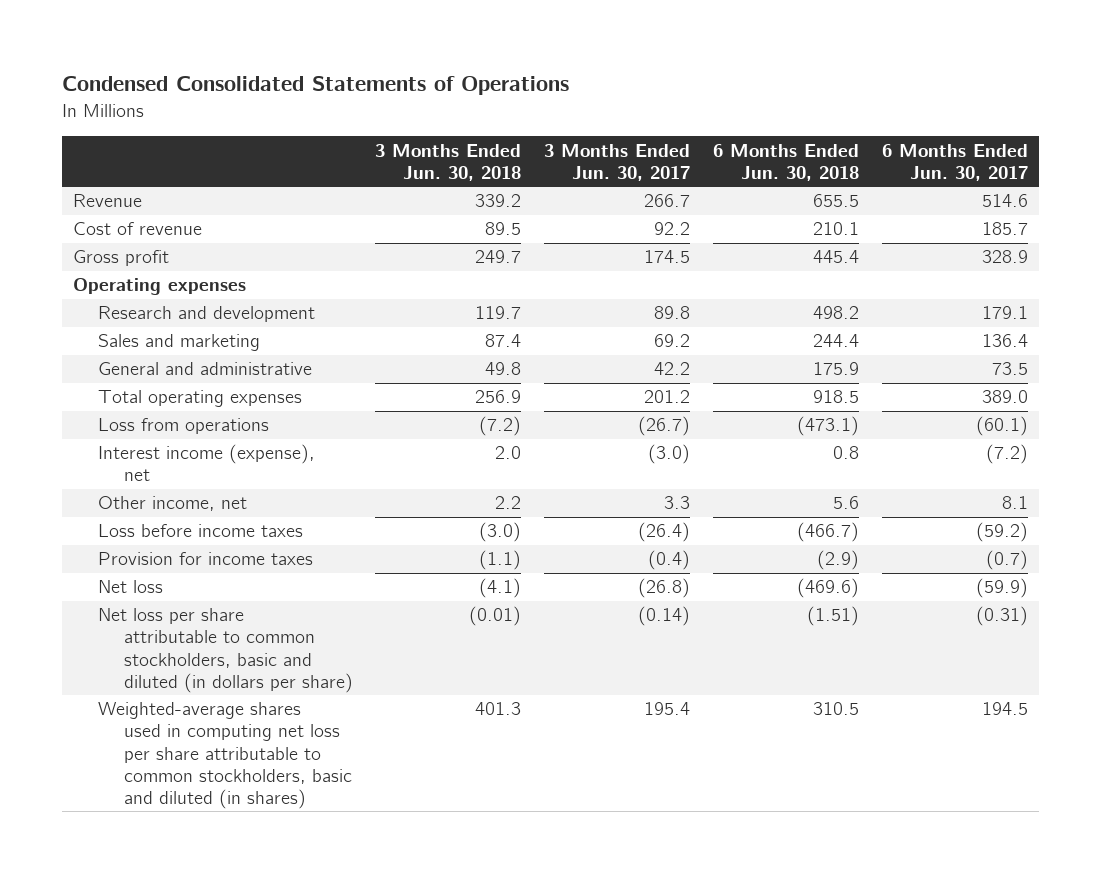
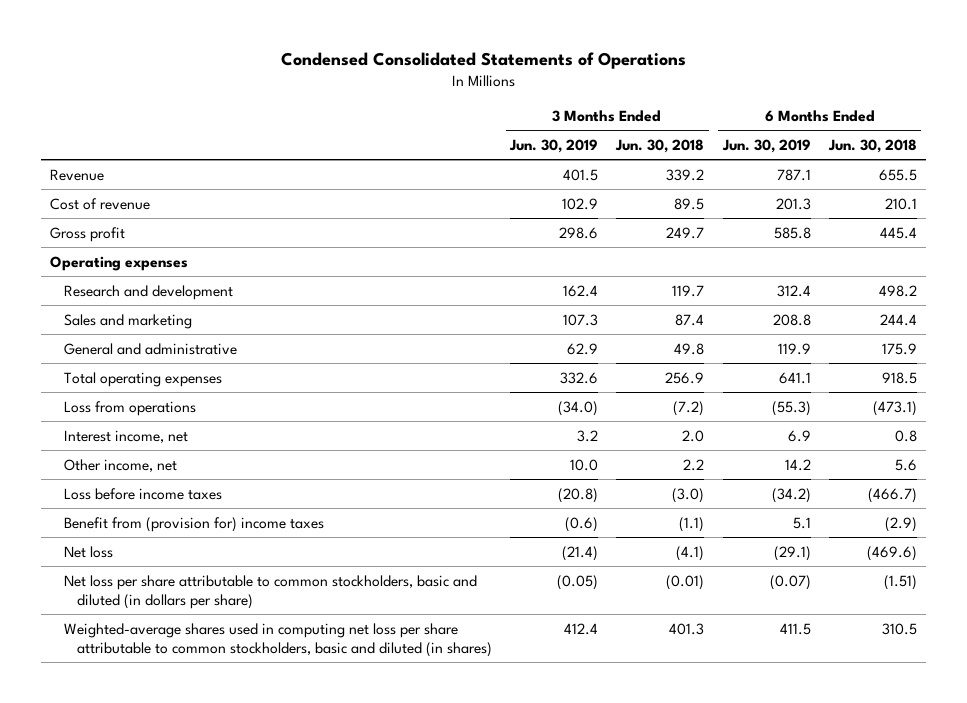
- | 3 Months Ended Jun. 30, 2018 | 3 Months Ended Jun. 30, 2017 | 6 Months Ended Jun. 30, 2018 | 6 Months Ended Jun. 30, 2017
+ | 3 Months Ended Jun. 30, 2019 | 3 Months Ended Jun. 30, 2018 | 6 Months Ended Jun. 30, 2019 | 6 Months Ended Jun. 30, 2018
- Interest income (expense), net | 2.0 | (3.0) | 0.8 | (7.2)
+ Interest income, net | 3.2 | 2.0 | 6.9 | 0.8
- Provision for income taxes | (1.1) | (0.4) | (2.9) | (0.7)
+ Benefit from (provision for) income taxes | (0.6) | (1.1) | 5.1 | (2.9)

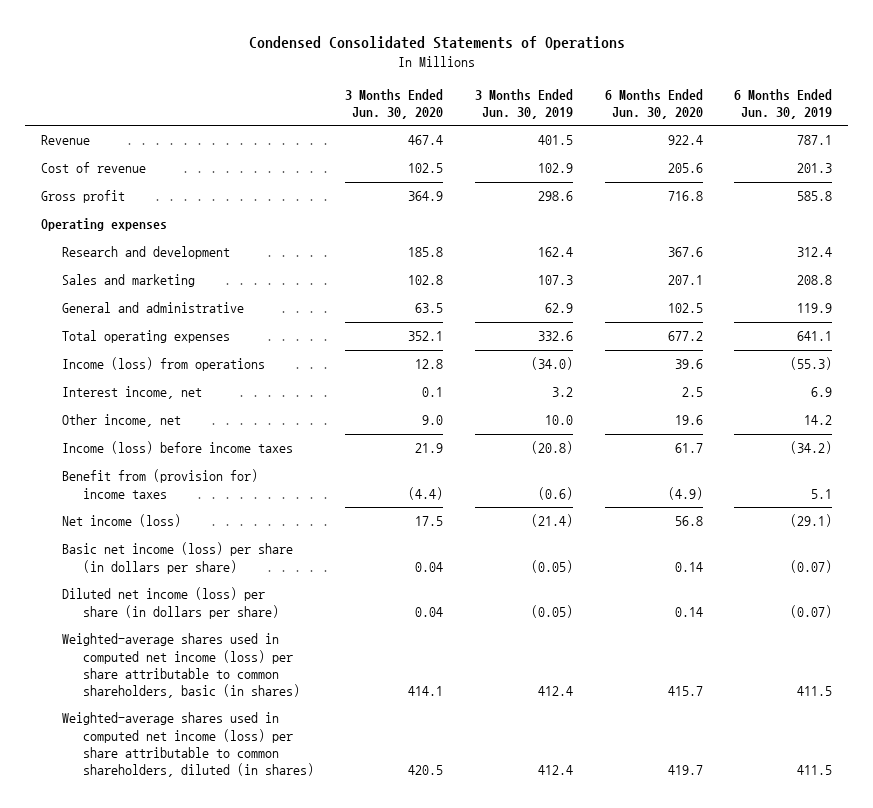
- | 3 Months Ended Jun. 30, 2019 | 3 Months Ended Jun. 30, 2018 | 6 Months Ended Jun. 30, 2019 | 6 Months Ended Jun. 30, 2018
+ | 3 Months Ended Jun. 30, 2020 | 3 Months Ended Jun. 30, 2019 | 6 Months Ended Jun. 30, 2020 | 6 Months Ended Jun. 30, 2019
- Loss from operations | (34.0) | (7.2) | (55.3) | (473.1)
+ Income (loss) from operations | 12.8 | (34.0) | 39.6 | (55.3)
- Loss before income taxes | (20.8) | (3.0) | (34.2) | (466.7)
+ Income (loss) before income taxes | 21.9 | (20.8) | 61.7 | (34.2)
- Net loss | (21.4) | (4.1) | (29.1) | (469.6)
- Net loss per share attributable to common stockholders, basic and diluted (in dollars per share) | (0.05) | (0.01) | (0.07) | (1.51)
- Weighted-average shares used in computing net loss per share attributable to common stockholders, basic and diluted (in shares) | 412.4 | 401.3 | 411.5 | 310.5
+ Net income (loss) | 17.5 | (21.4) | 56.8 | (29.1)
+ Basic net income (loss) per share (in dollars per share) | 0.04 | (0.05) | 0.14 | (0.07)
+ Diluted net income (loss) per share (in dollars per share) | 0.04 | (0.05) | 0.14 | (0.07)
+ Weighted-average shares used in computed net income (loss) per share attributable to common shareholders, basic (in shares) | 414.1 | 412.4 | 415.7 | 411.5
+ Weighted-average shares used in computed net income (loss) per share attributable to common shareholders, diluted (in shares) | 420.5 | 412.4 | 419.7 | 411.5

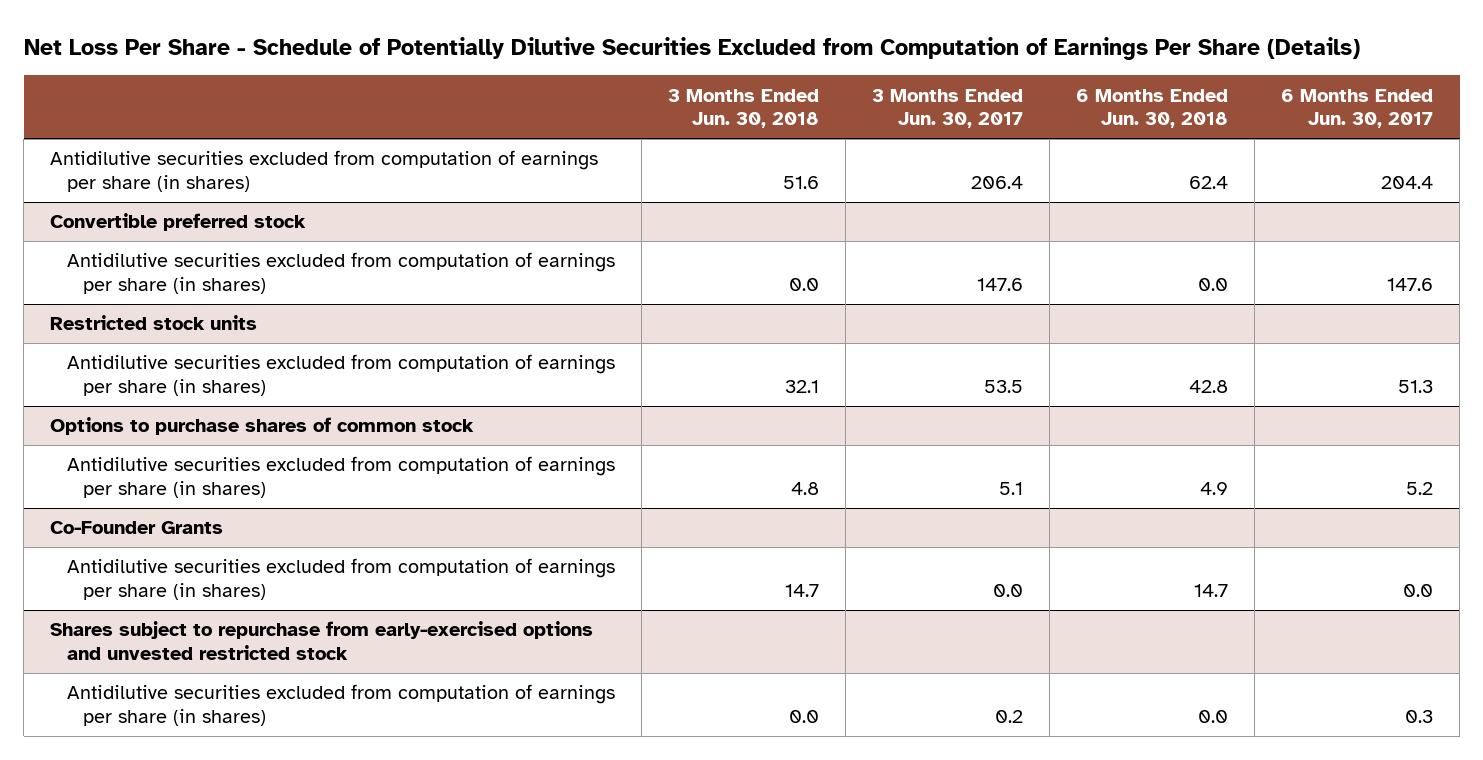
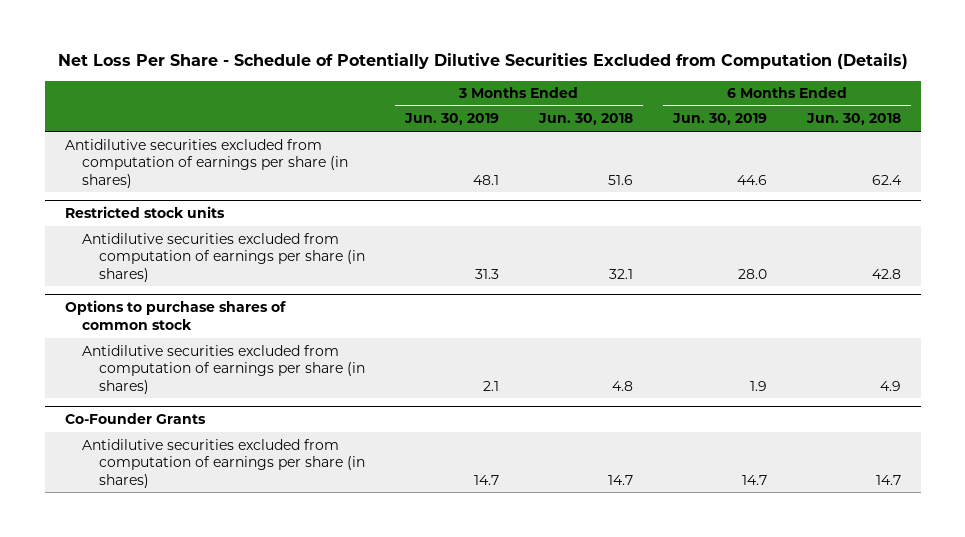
- Net Loss Per Share - Schedule of Potentially Dilutive Securities Excluded from Computation of Earnings Per Share (Details)
+ Net Loss Per Share - Schedule of Potentially Dilutive Securities Excluded from Computation (Details)
- | 3 Months Ended Jun. 30, 2018 | 3 Months Ended Jun. 30, 2017 | 6 Months Ended Jun. 30, 2018 | 6 Months Ended Jun. 30, 2017
+ | 3 Months Ended Jun. 30, 2019 | 3 Months Ended Jun. 30, 2018 | 6 Months Ended Jun. 30, 2019 | 6 Months Ended Jun. 30, 2018
- Convertible preferred stock
- Antidilutive securities excluded from computation of earnings per share (in shares) | 0.0 | 147.6 | 0.0 | 147.6
- Shares subject to repurchase from early-exercised options and unvested restricted stock
- Antidilutive securities excluded from computation of earnings per share (in shares) | 0.0 | 0.2 | 0.0 | 0.3

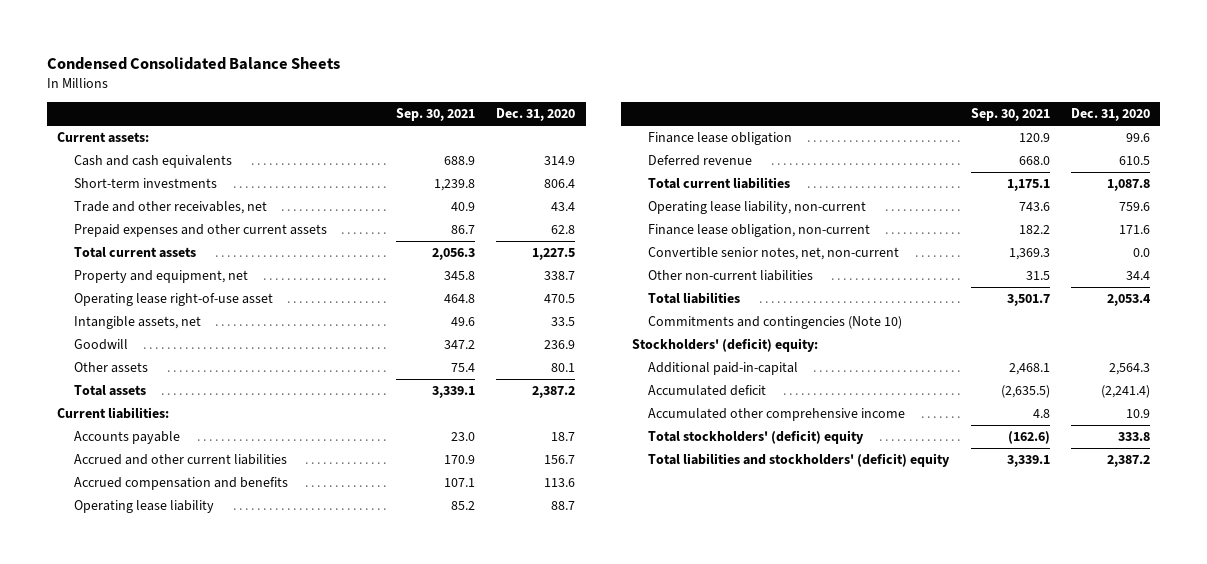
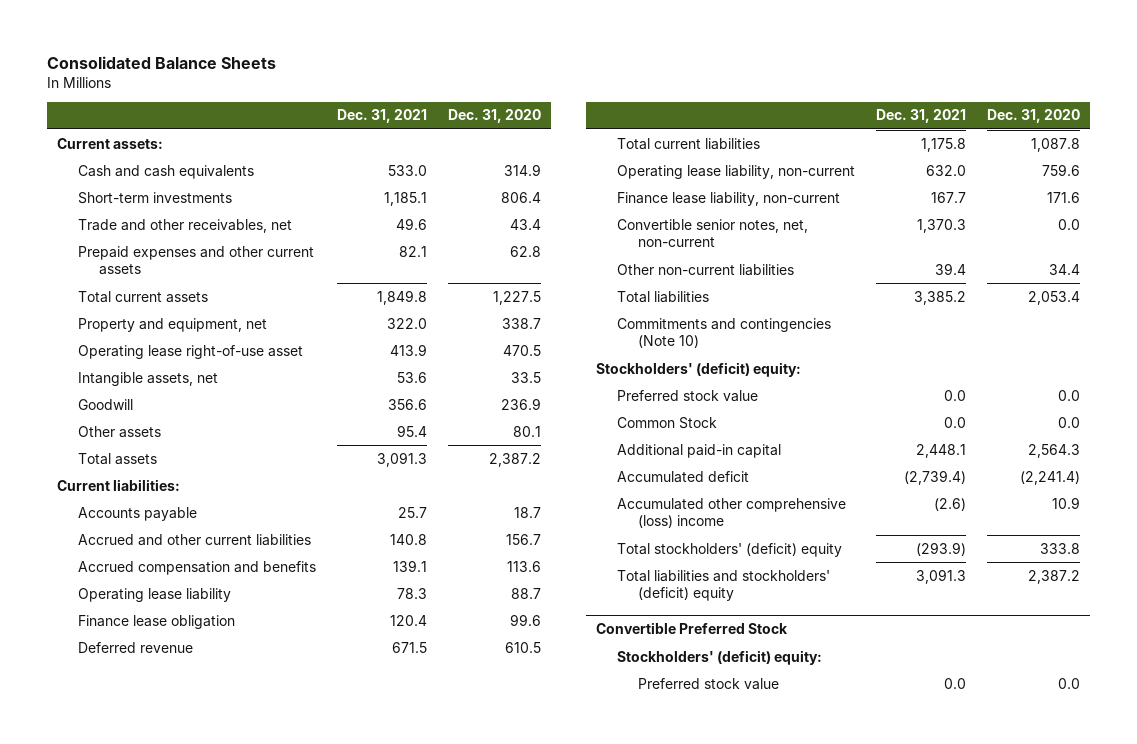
- Condensed Consolidated Balance Sheets
+ Consolidated Balance Sheets
- | Sep. 30, 2021 | Dec. 31, 2020
+ | Dec. 31, 2021 | Dec. 31, 2020
- Finance lease obligation, non-current | 182.2 | 171.6
+ Finance lease liability, non-current | 167.7 | 171.6
- Additional paid-in-capital | 2,468.1 | 2,564.3
+ Preferred stock value | 0.0 | 0.0
+ Common Stock | 0.0 | 0.0
+ Additional paid-in capital | 2,448.1 | 2,564.3
- Accumulated other comprehensive income | 4.8 | 10.9
+ Accumulated other comprehensive (loss) income | (2.6) | 10.9
+ Convertible Preferred Stock
+ Stockholders' (deficit) equity:
+ Preferred stock value | 0.0 | 0.0

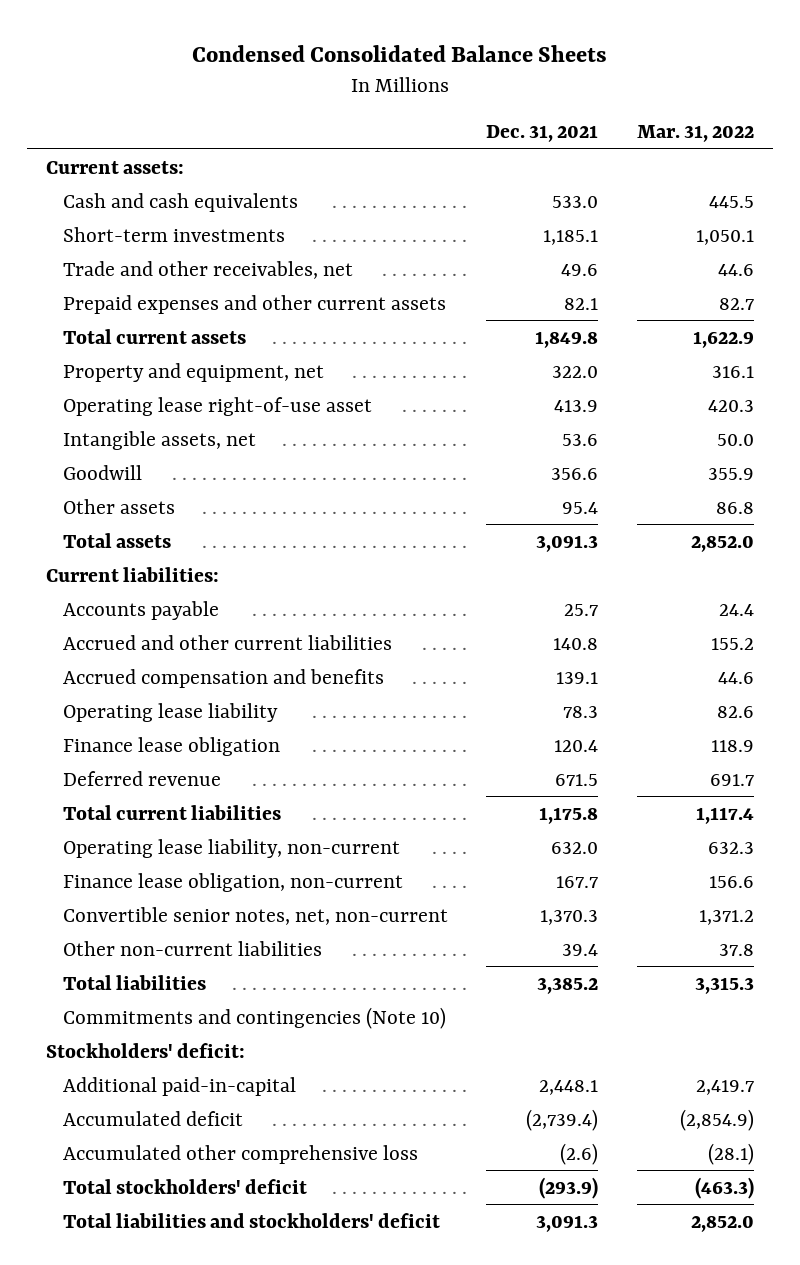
- Consolidated Balance Sheets
+ Condensed Consolidated Balance Sheets
- | Dec. 31, 2021 | Dec. 31, 2020
+ | Dec. 31, 2021 | Mar. 31, 2022
- Finance lease liability, non-current | 167.7 | 171.6
+ Finance lease obligation, non-current | 167.7 | 156.6
- Stockholders' (deficit) equity:
- Preferred stock value | 0.0 | 0.0
- Common Stock | 0.0 | 0.0
- Additional paid-in capital | 2,448.1 | 2,564.3
+ Stockholders' deficit:
+ Additional paid-in-capital | 2,448.1 | 2,419.7
- Accumulated other comprehensive (loss) income | (2.6) | 10.9
- Total stockholders' (deficit) equity | (293.9) | 333.8
- Total liabilities and stockholders' (deficit) equity | 3,091.3 | 2,387.2
- Convertible Preferred Stock
- Stockholders' (deficit) equity:
- Preferred stock value | 0.0 | 0.0
+ Accumulated other comprehensive loss | (2.6) | (28.1)
+ Total stockholders' deficit | (293.9) | (463.3)
+ Total liabilities and stockholders' deficit | 3,091.3 | 2,852.0

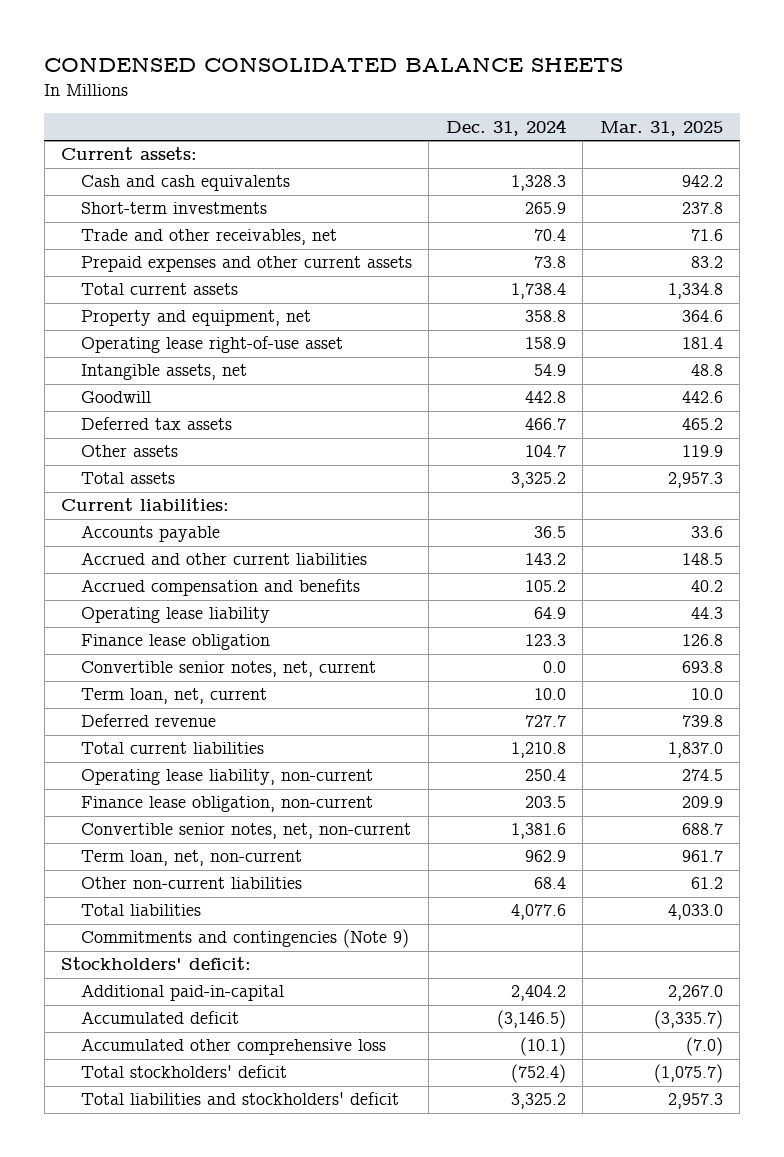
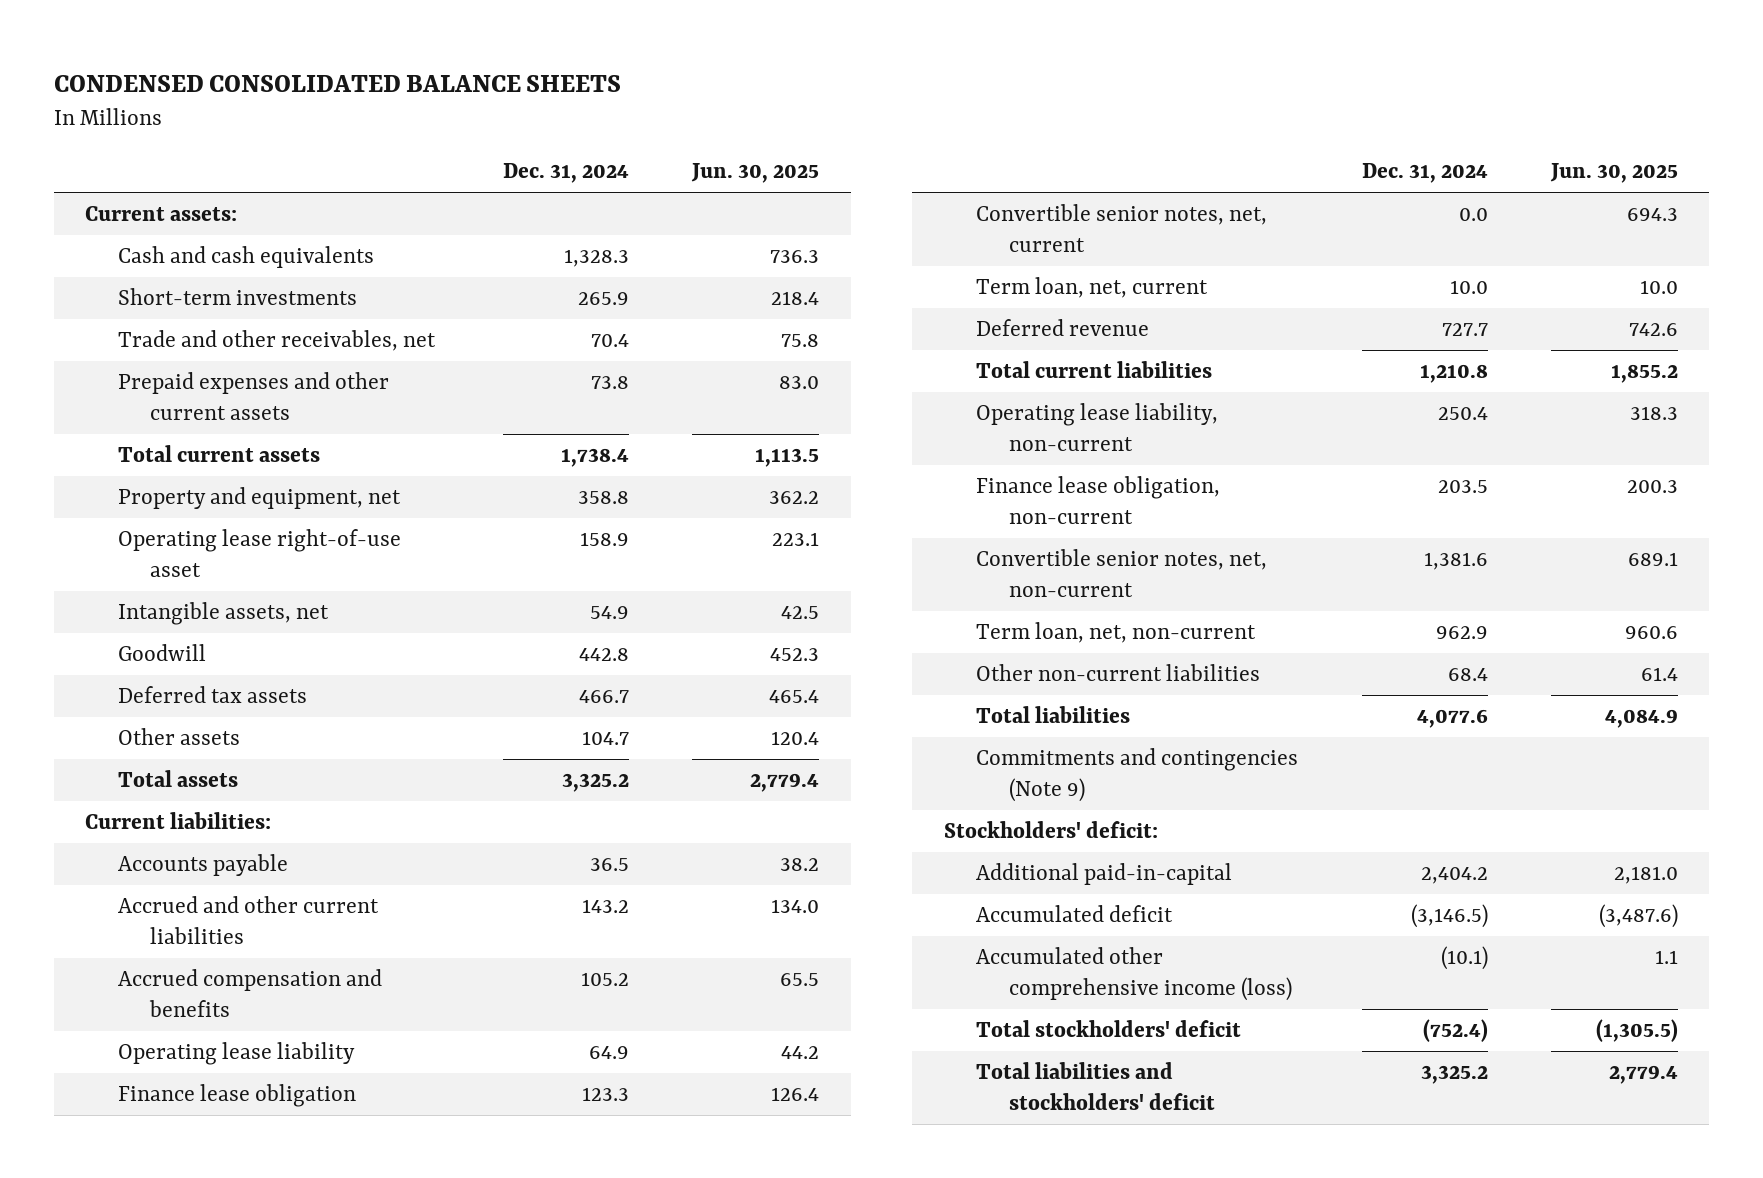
- | Dec. 31, 2024 | Mar. 31, 2025
+ | Dec. 31, 2024 | Jun. 30, 2025
- Accumulated other comprehensive loss | (10.1) | (7.0)
+ Accumulated other comprehensive income (loss) | (10.1) | 1.1

